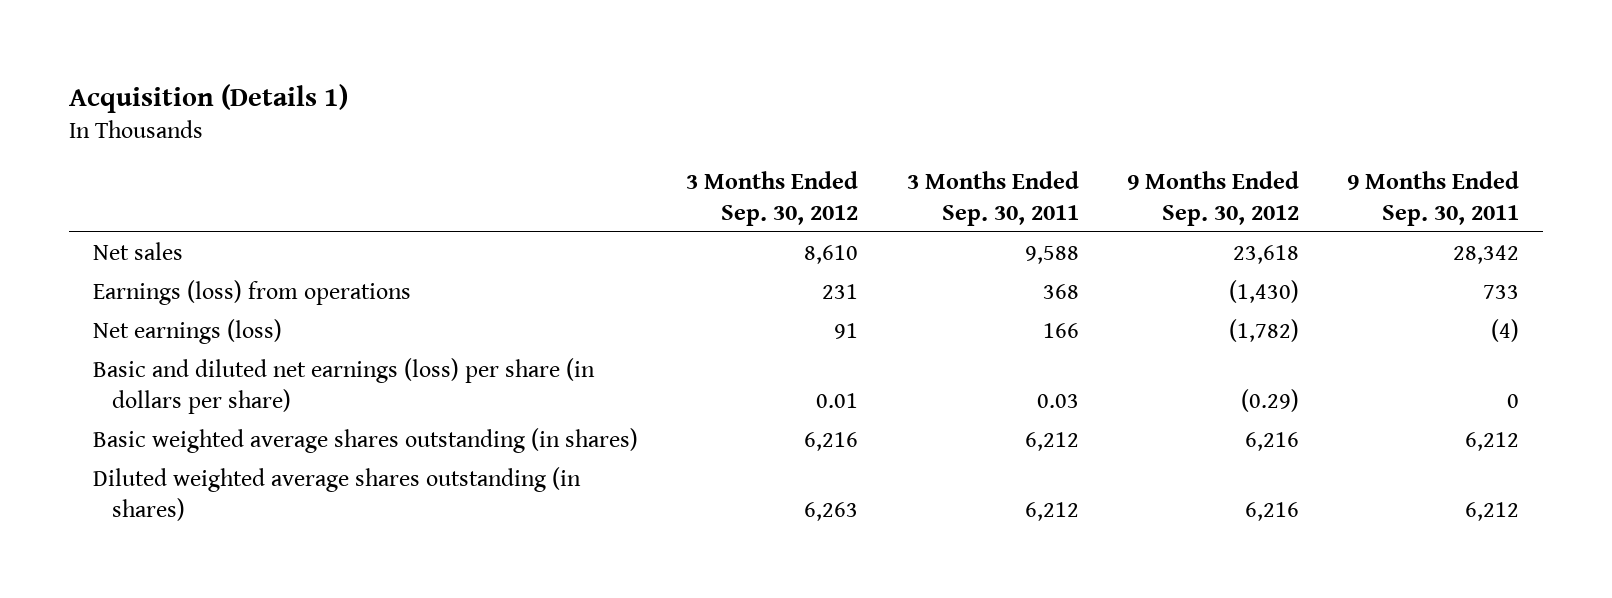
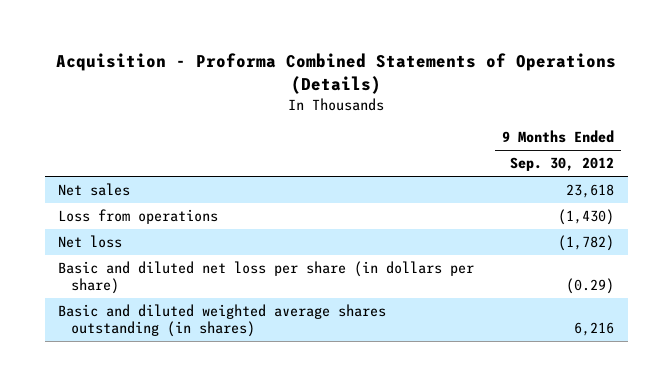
- Acquisition (Details 1)
+ Acquisition - Proforma Combined Statements of Operations (Details)
- | 3 Months Ended Sep. 30, 2012 | 3 Months Ended Sep. 30, 2011 | 9 Months Ended Sep. 30, 2012 | 9 Months Ended Sep. 30, 2011
+ | 9 Months Ended Sep. 30, 2012
- Earnings (loss) from operations | 231 | 368 | (1,430) | 733
- Net earnings (loss) | 91 | 166 | (1,782) | (4)
- Basic and diluted net earnings (loss) per share (in dollars per share) | 0.01 | 0.03 | (0.29) | 0
- Basic weighted average shares outstanding (in shares) | 6,216 | 6,212 | 6,216 | 6,212
- Diluted weighted average shares outstanding (in shares) | 6,263 | 6,212 | 6,216 | 6,212
+ Loss from operations | (1,430)
+ Net loss | (1,782)
+ Basic and diluted net loss per share (in dollars per share) | (0.29)
+ Basic and diluted weighted average shares outstanding (in shares) | 6,216

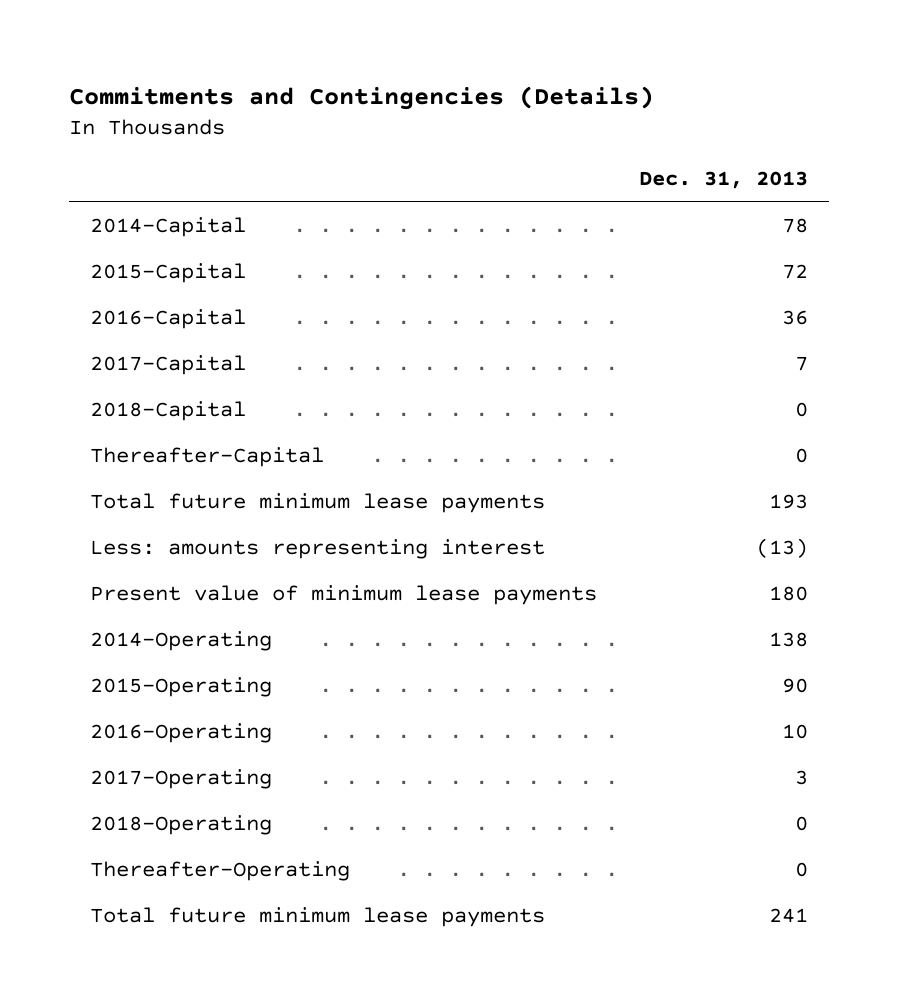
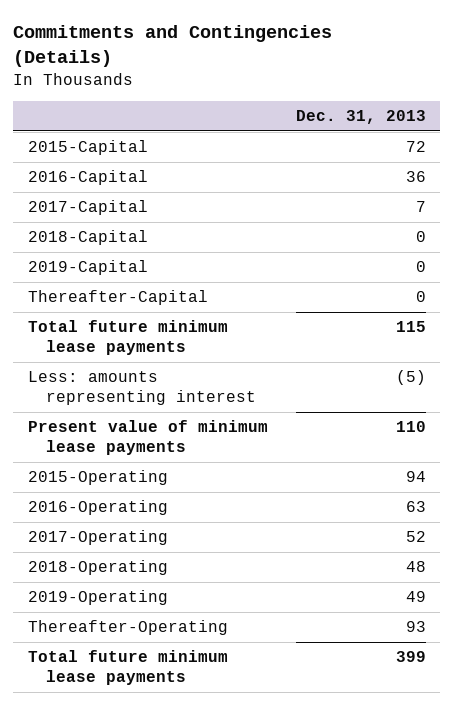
- 2014-Capital | 78
+ 2019-Capital | 0
- Total future minimum lease payments | 193
- Less: amounts representing interest | (13)
- Present value of minimum lease payments | 180
- 2014-Operating | 138
- 2015-Operating | 90
- 2016-Operating | 10
- 2017-Operating | 3
- 2018-Operating | 0
- Thereafter-Operating | 0
- Total future minimum lease payments | 241
+ Total future minimum lease payments | 115
+ Less: amounts representing interest | (5)
+ Present value of minimum lease payments | 110
+ 2015-Operating | 94
+ 2016-Operating | 63
+ 2017-Operating | 52
+ 2018-Operating | 48
+ 2019-Operating | 49
+ Thereafter-Operating | 93
+ Total future minimum lease payments | 399

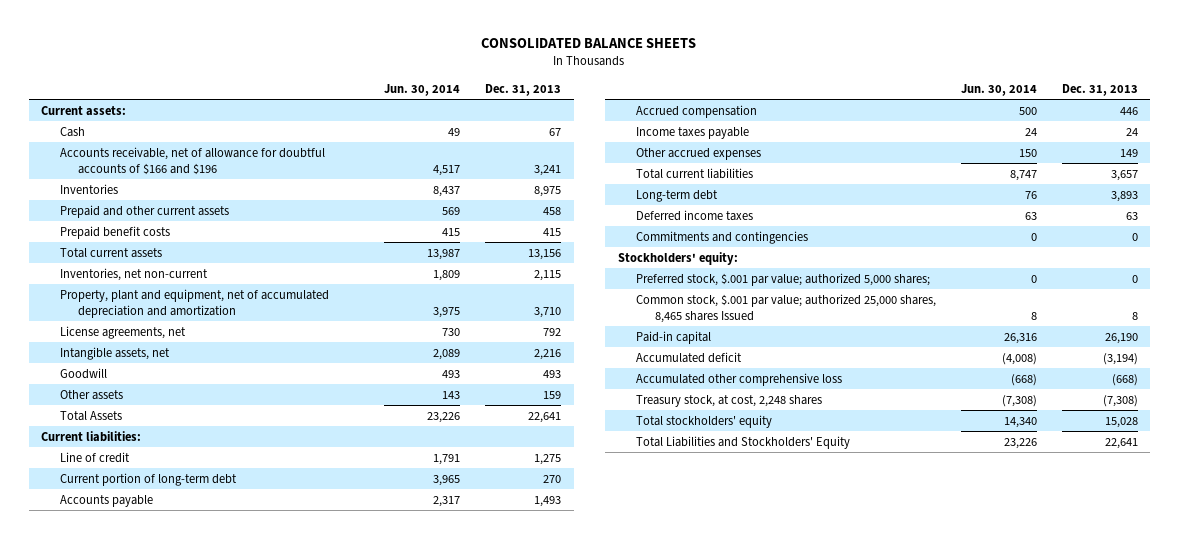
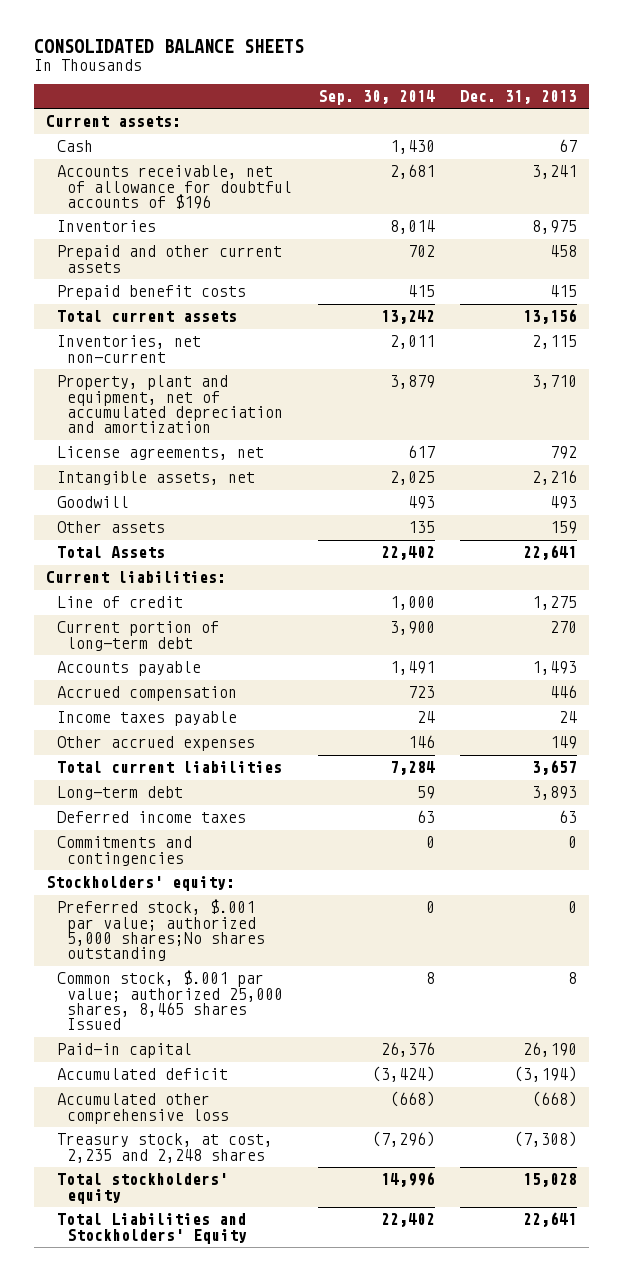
- | Jun. 30, 2014 | Dec. 31, 2013
+ | Sep. 30, 2014 | Dec. 31, 2013
- Accounts receivable, net of allowance for doubtful accounts of $166 and $196 | 4,517 | 3,241
+ Accounts receivable, net of allowance for doubtful accounts of $196 | 2,681 | 3,241
- Preferred stock, $.001 par value; authorized 5,000 shares; | 0 | 0
+ Preferred stock, $.001 par value; authorized 5,000 shares;No shares outstanding | 0 | 0
- Treasury stock, at cost, 2,248 shares | (7,308) | (7,308)
+ Treasury stock, at cost, 2,235 and 2,248 shares | (7,296) | (7,308)

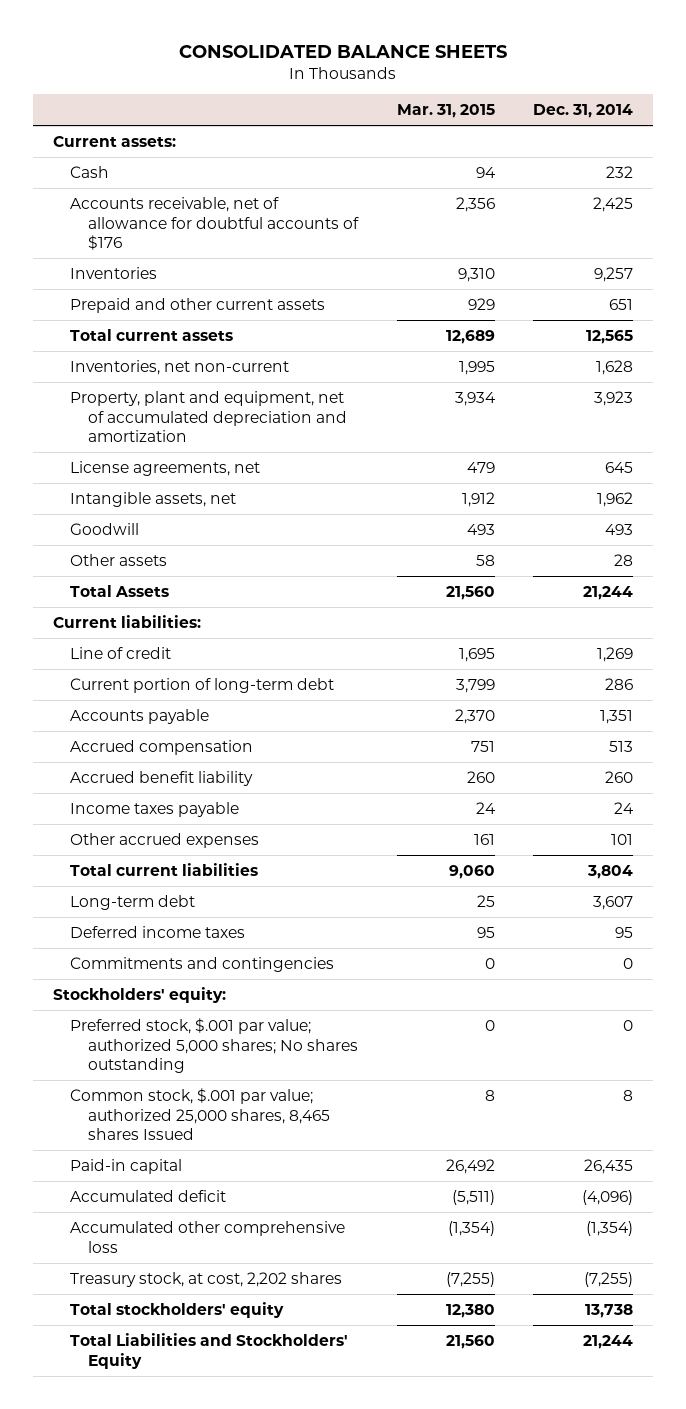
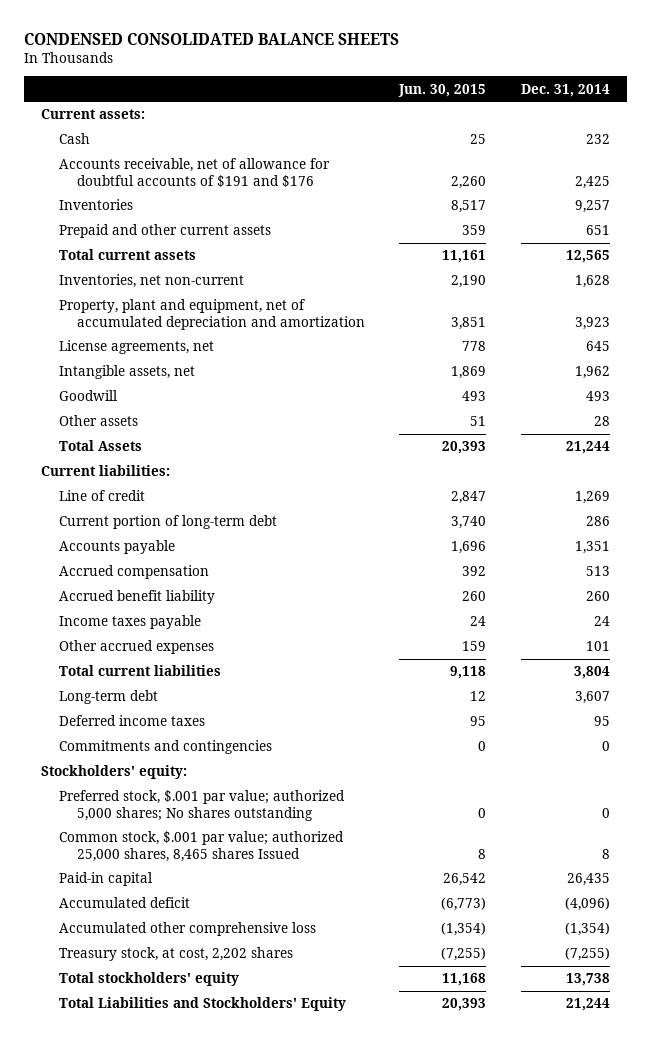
- CONSOLIDATED BALANCE SHEETS
+ CONDENSED CONSOLIDATED BALANCE SHEETS
- | Mar. 31, 2015 | Dec. 31, 2014
+ | Jun. 30, 2015 | Dec. 31, 2014
- Accounts receivable, net of allowance for doubtful accounts of $176 | 2,356 | 2,425
+ Accounts receivable, net of allowance for doubtful accounts of $191 and $176 | 2,260 | 2,425

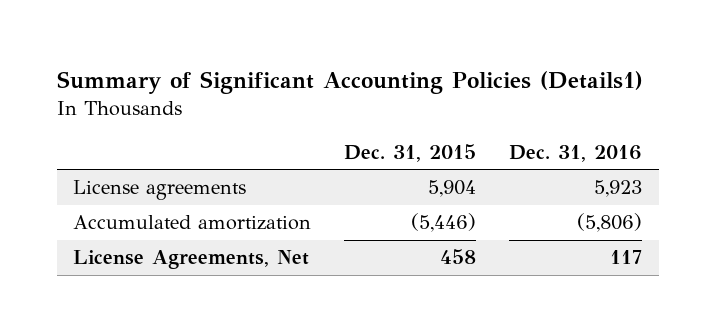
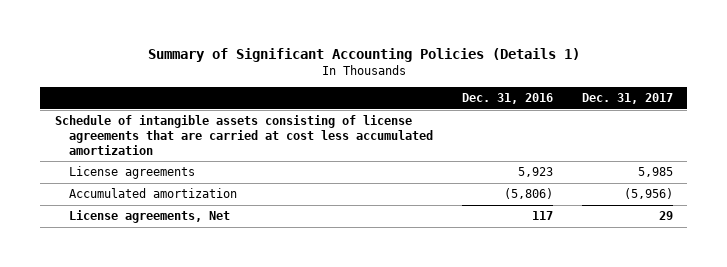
- Summary of Significant Accounting Policies (Details1)
+ Summary of Significant Accounting Policies (Details 1)
- | Dec. 31, 2015 | Dec. 31, 2016
+ | Dec. 31, 2016 | Dec. 31, 2017
+ Schedule of intangible assets consisting of license agreements that are carried at cost less accumulated amortization
- License Agreements, Net | 458 | 117
+ License agreements, Net | 117 | 29

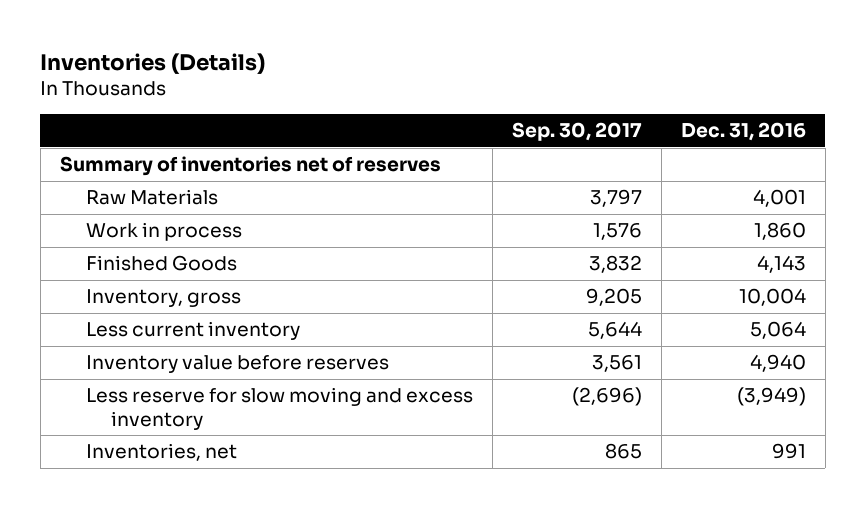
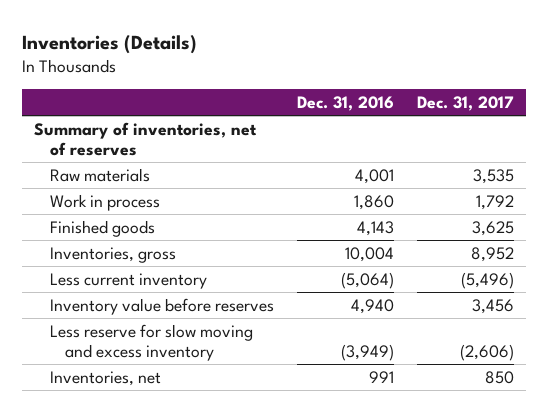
- | Sep. 30, 2017 | Dec. 31, 2016
+ | Dec. 31, 2016 | Dec. 31, 2017
- Summary of inventories net of reserves
- Raw Materials | 3,797 | 4,001
+ Summary of inventories, net of reserves
+ Raw materials | 4,001 | 3,535
- Finished Goods | 3,832 | 4,143
- Inventory, gross | 9,205 | 10,004
- Less current inventory | 5,644 | 5,064
+ Finished goods | 4,143 | 3,625
+ Inventories, gross | 10,004 | 8,952
+ Less current inventory | (5,064) | (5,496)

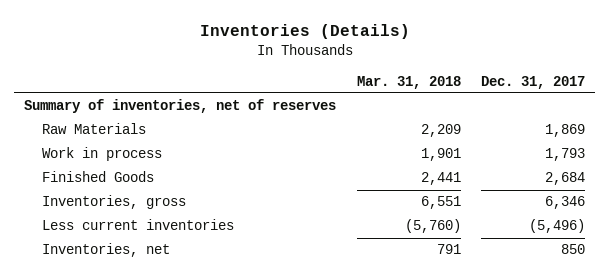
- | Dec. 31, 2016 | Dec. 31, 2017
+ | Mar. 31, 2018 | Dec. 31, 2017
- Raw materials | 4,001 | 3,535
- Work in process | 1,860 | 1,792
- Finished goods | 4,143 | 3,625
- Inventories, gross | 10,004 | 8,952
- Less current inventory | (5,064) | (5,496)
- Inventory value before reserves | 4,940 | 3,456
- Less reserve for slow moving and excess inventory | (3,949) | (2,606)
+ Raw Materials | 2,209 | 1,869
+ Work in process | 1,901 | 1,793
+ Finished Goods | 2,441 | 2,684
+ Inventories, gross | 6,551 | 6,346
+ Less current inventories | (5,760) | (5,496)

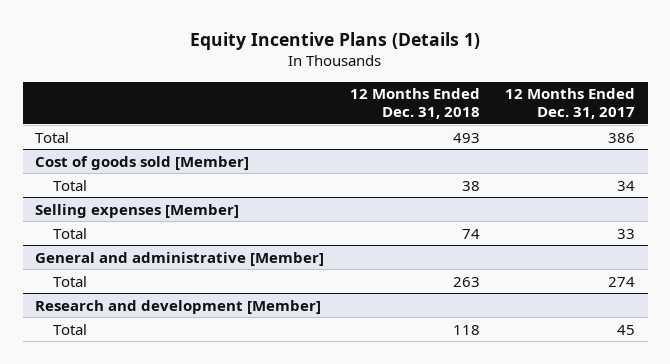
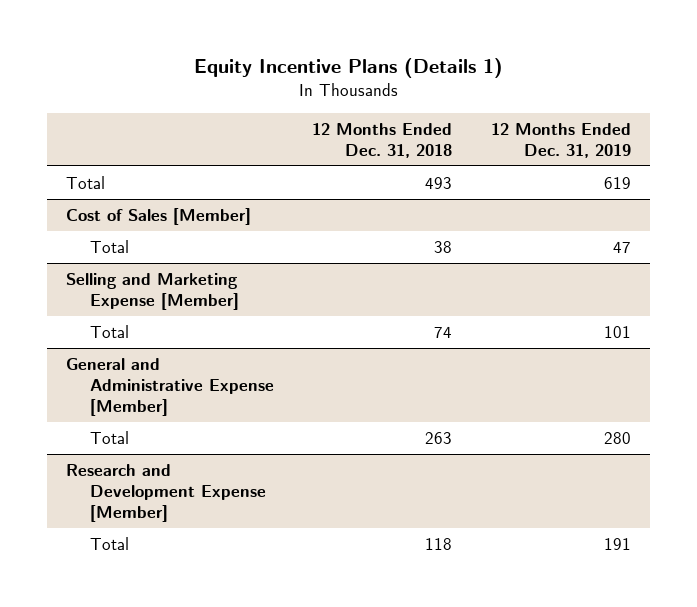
- | 12 Months Ended Dec. 31, 2018 | 12 Months Ended Dec. 31, 2017
+ | 12 Months Ended Dec. 31, 2018 | 12 Months Ended Dec. 31, 2019
- Cost of goods sold [Member]
+ Cost of Sales [Member]
- Selling expenses [Member]
+ Selling and Marketing Expense [Member]
- General and administrative [Member]
+ General and Administrative Expense [Member]
- Research and development [Member]
+ Research and Development Expense [Member]

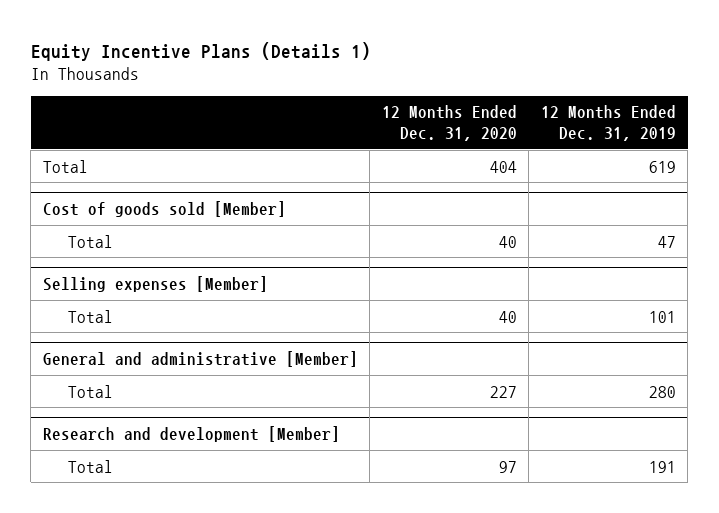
- | 12 Months Ended Dec. 31, 2018 | 12 Months Ended Dec. 31, 2019
+ | 12 Months Ended Dec. 31, 2020 | 12 Months Ended Dec. 31, 2019
- Cost of Sales [Member]
+ Cost of goods sold [Member]
- Selling and Marketing Expense [Member]
+ Selling expenses [Member]
- General and Administrative Expense [Member]
+ General and administrative [Member]
- Research and Development Expense [Member]
+ Research and development [Member]

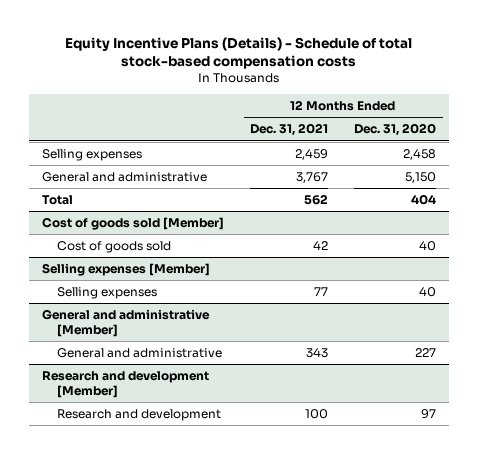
- Equity Incentive Plans (Details 1)
+ Equity Incentive Plans (Details) - Schedule of total stock-based compensation costs
- | 12 Months Ended Dec. 31, 2020 | 12 Months Ended Dec. 31, 2019
+ | 12 Months Ended Dec. 31, 2021 | 12 Months Ended Dec. 31, 2020
+ Selling expenses | 2,459 | 2,458
+ General and administrative | 3,767 | 5,150
@ Cost of goods sold [Member]
- Total | 40 | 47
+ Cost of goods sold | 42 | 40
@ Selling expenses [Member]
- Total | 40 | 101
+ Selling expenses | 77 | 40
@ General and administrative [Member]
- Total | 227 | 280
+ General and administrative | 343 | 227
@ Research and development [Member]
- Total | 97 | 191
+ Research and development | 100 | 97

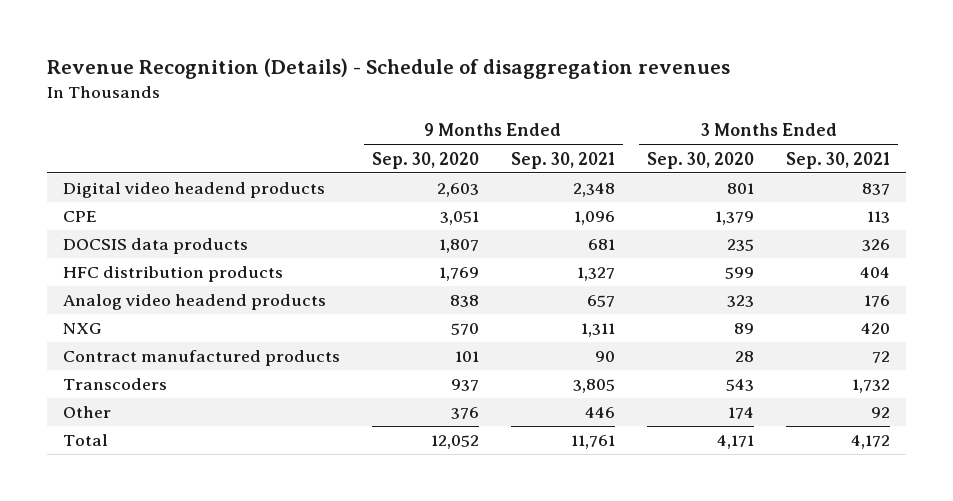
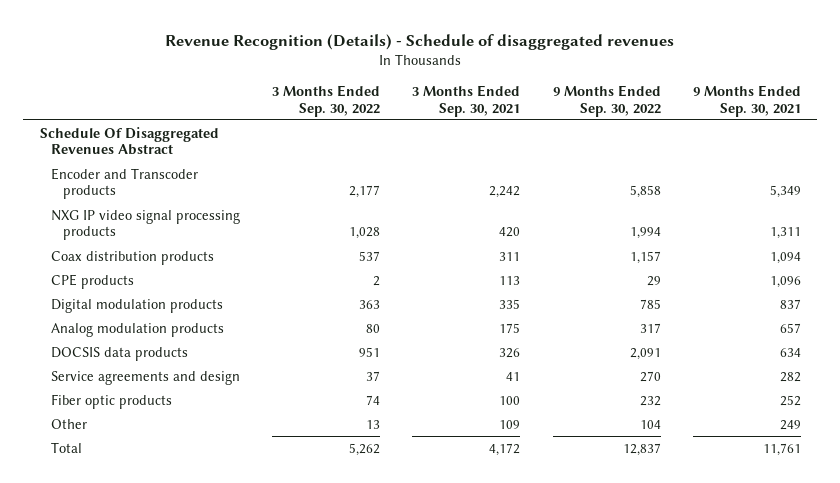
- Revenue Recognition (Details) - Schedule of disaggregation revenues
+ Revenue Recognition (Details) - Schedule of disaggregated revenues
- | 9 Months Ended Sep. 30, 2020 | 9 Months Ended Sep. 30, 2021 | 3 Months Ended Sep. 30, 2020 | 3 Months Ended Sep. 30, 2021
+ | 3 Months Ended Sep. 30, 2022 | 3 Months Ended Sep. 30, 2021 | 9 Months Ended Sep. 30, 2022 | 9 Months Ended Sep. 30, 2021
- Digital video headend products | 2,603 | 2,348 | 801 | 837
- CPE | 3,051 | 1,096 | 1,379 | 113
- DOCSIS data products | 1,807 | 681 | 235 | 326
- HFC distribution products | 1,769 | 1,327 | 599 | 404
- Analog video headend products | 838 | 657 | 323 | 176
- NXG | 570 | 1,311 | 89 | 420
- Contract manufactured products | 101 | 90 | 28 | 72
- Transcoders | 937 | 3,805 | 543 | 1,732
- Other | 376 | 446 | 174 | 92
+ Schedule Of Disaggregated Revenues Abstract
+ Encoder and Transcoder products | 2,177 | 2,242 | 5,858 | 5,349
+ NXG IP video signal processing products | 1,028 | 420 | 1,994 | 1,311
+ Coax distribution products | 537 | 311 | 1,157 | 1,094
+ CPE products | 2 | 113 | 29 | 1,096
+ Digital modulation products | 363 | 335 | 785 | 837
+ Analog modulation products | 80 | 175 | 317 | 657
+ DOCSIS data products | 951 | 326 | 2,091 | 634
+ Service agreements and design | 37 | 41 | 270 | 282
+ Fiber optic products | 74 | 100 | 232 | 252
+ Other | 13 | 109 | 104 | 249

